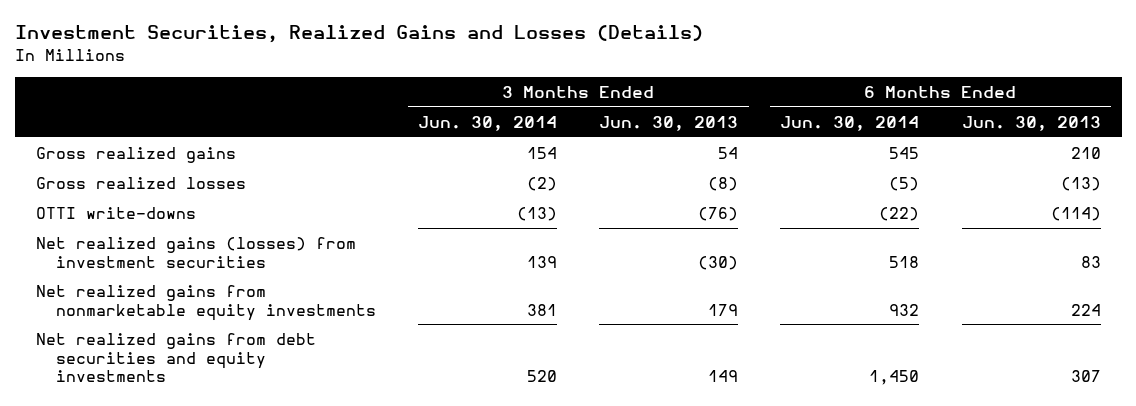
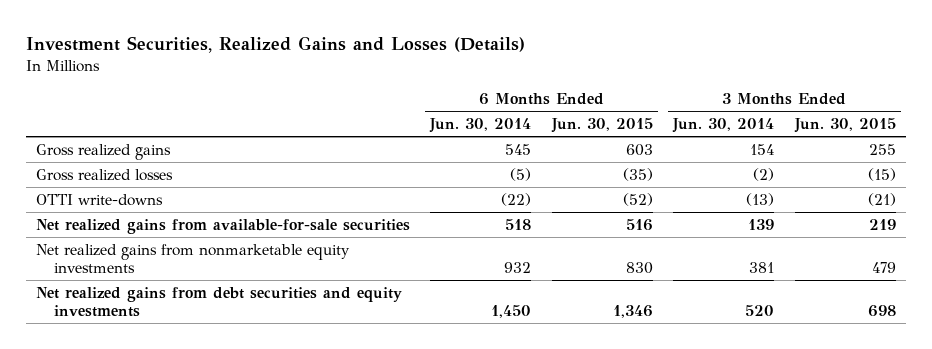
- | 3 Months Ended Jun. 30, 2014 | 3 Months Ended Jun. 30, 2013 | 6 Months Ended Jun. 30, 2014 | 6 Months Ended Jun. 30, 2013
+ | 6 Months Ended Jun. 30, 2014 | 6 Months Ended Jun. 30, 2015 | 3 Months Ended Jun. 30, 2014 | 3 Months Ended Jun. 30, 2015
- Net realized gains (losses) from investment securities | 139 | (30) | 518 | 83
+ Net realized gains from available-for-sale securities | 518 | 516 | 139 | 219

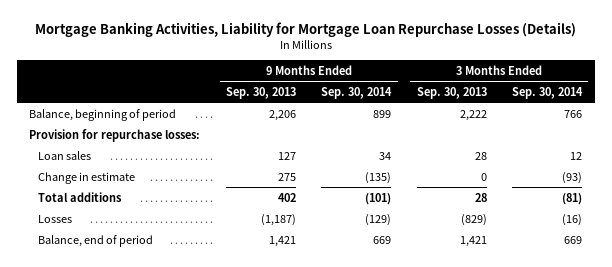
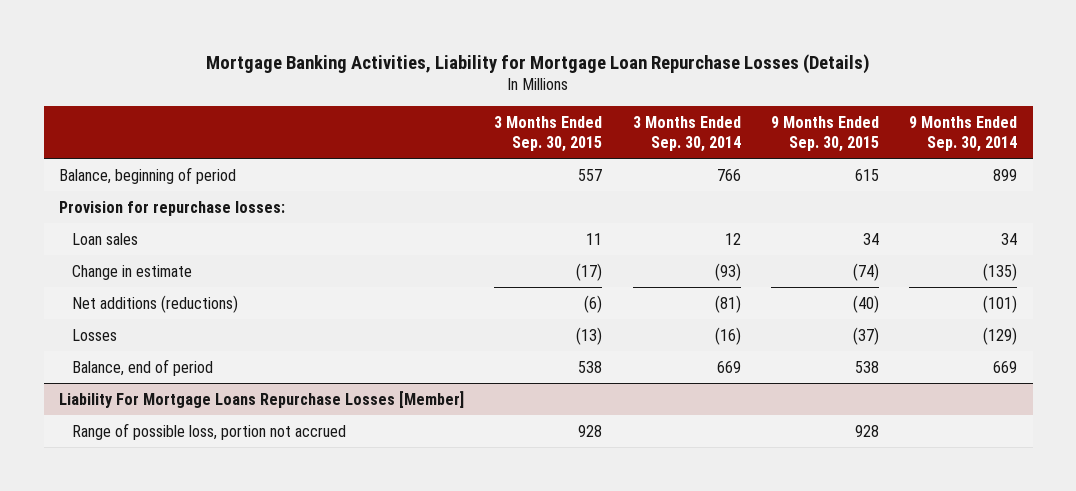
- | 9 Months Ended Sep. 30, 2013 | 9 Months Ended Sep. 30, 2014 | 3 Months Ended Sep. 30, 2013 | 3 Months Ended Sep. 30, 2014
+ | 3 Months Ended Sep. 30, 2015 | 3 Months Ended Sep. 30, 2014 | 9 Months Ended Sep. 30, 2015 | 9 Months Ended Sep. 30, 2014
- Total additions | 402 | (101) | 28 | (81)
+ Net additions (reductions) | (6) | (81) | (40) | (101)
+ Liability For Mortgage Loans Repurchase Losses [Member]
+ Range of possible loss, portion not accrued | 928 | | 928 |

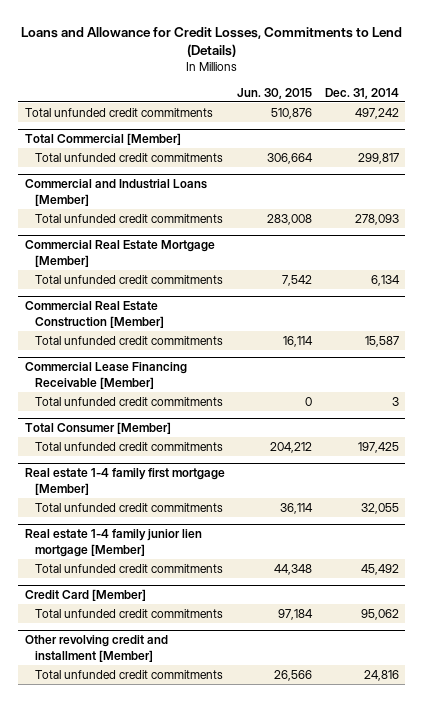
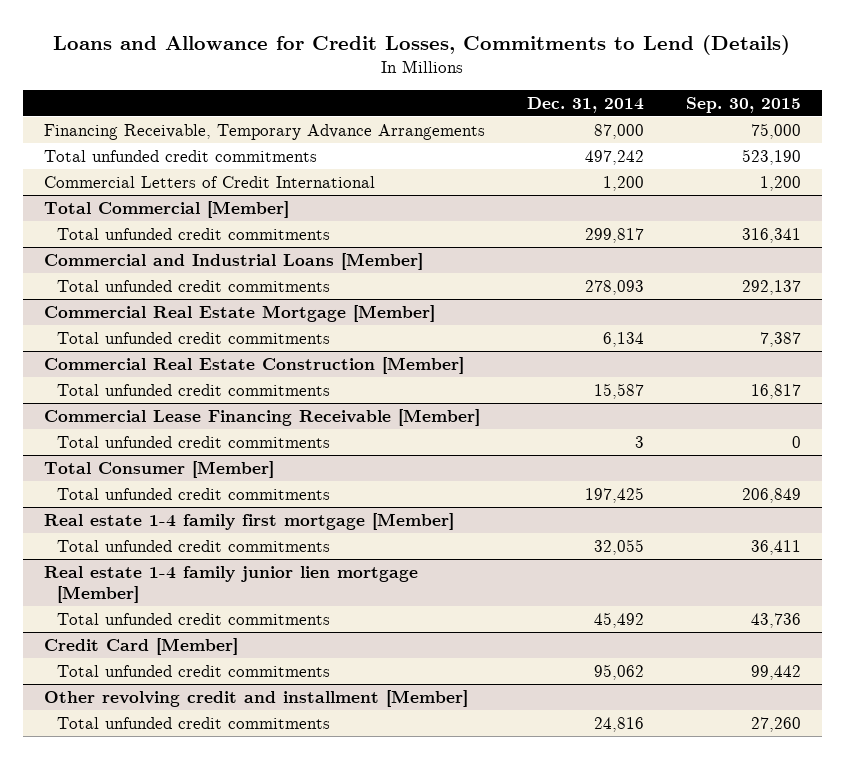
- | Jun. 30, 2015 | Dec. 31, 2014
+ | Dec. 31, 2014 | Sep. 30, 2015
+ Financing Receivable, Temporary Advance Arrangements | 87,000 | 75,000
+ Commercial Letters of Credit International | 1,200 | 1,200

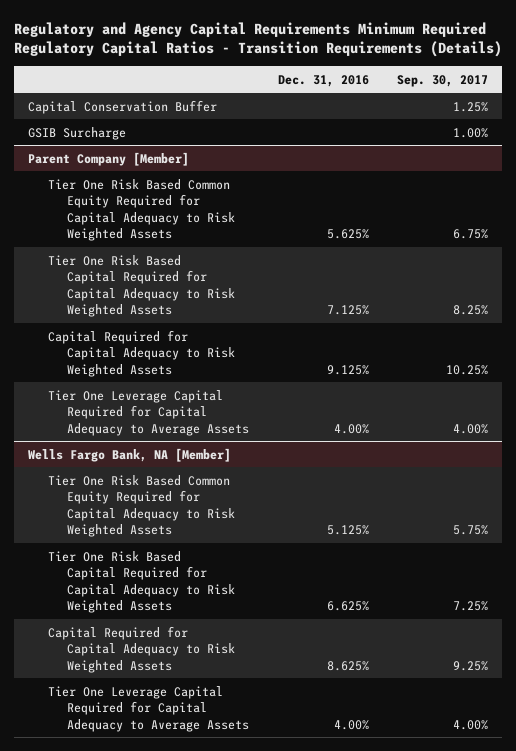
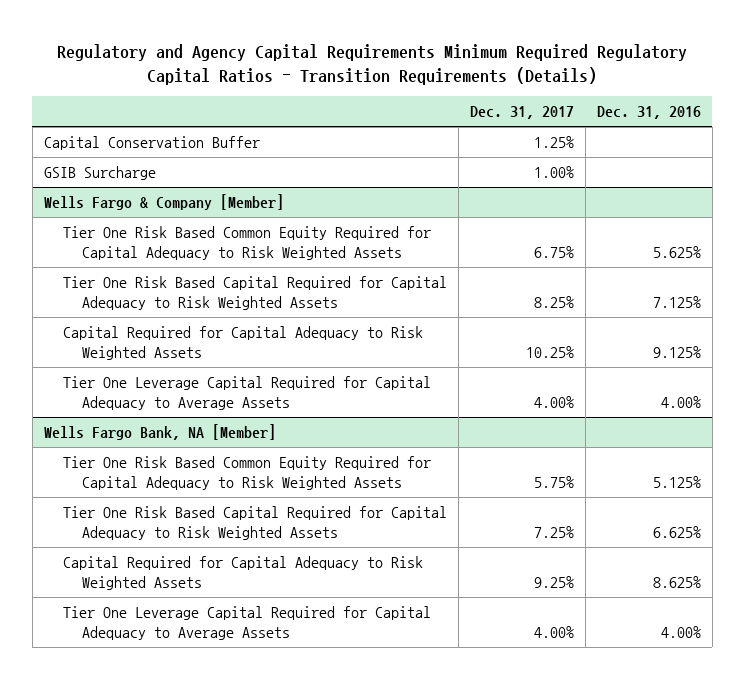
- | Dec. 31, 2016 | Sep. 30, 2017
+ | Dec. 31, 2017 | Dec. 31, 2016
- Parent Company [Member]
+ Wells Fargo & Company [Member]

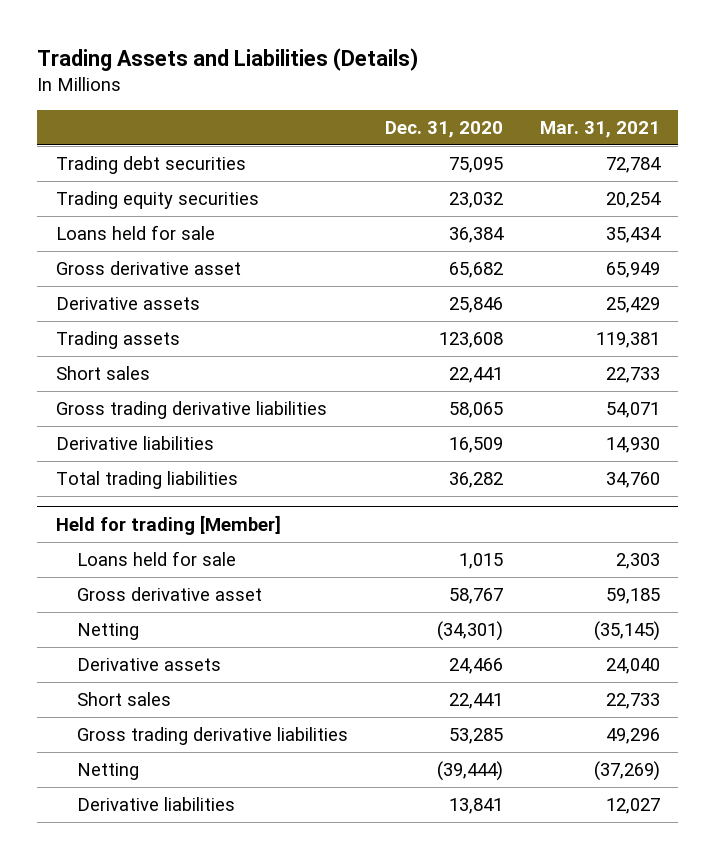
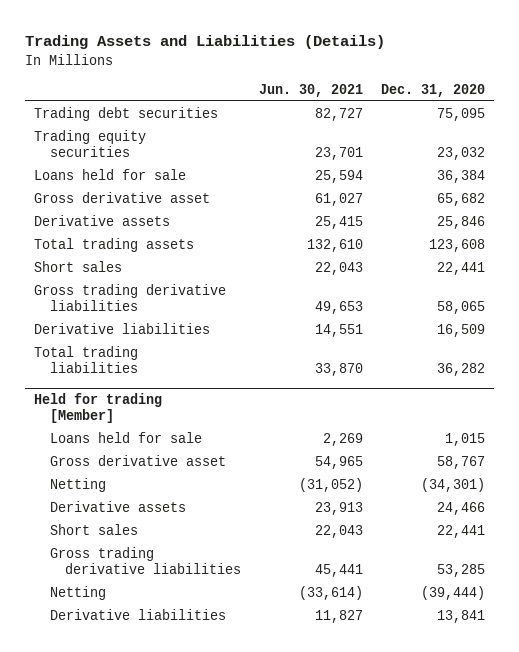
- | Dec. 31, 2020 | Mar. 31, 2021
+ | Jun. 30, 2021 | Dec. 31, 2020
- Trading assets | 123,608 | 119,381
+ Total trading assets | 132,610 | 123,608

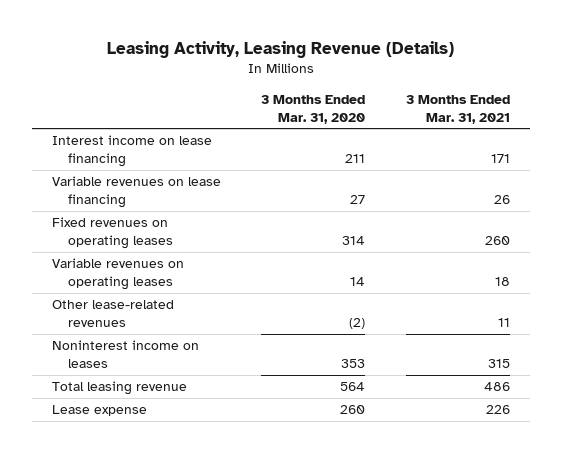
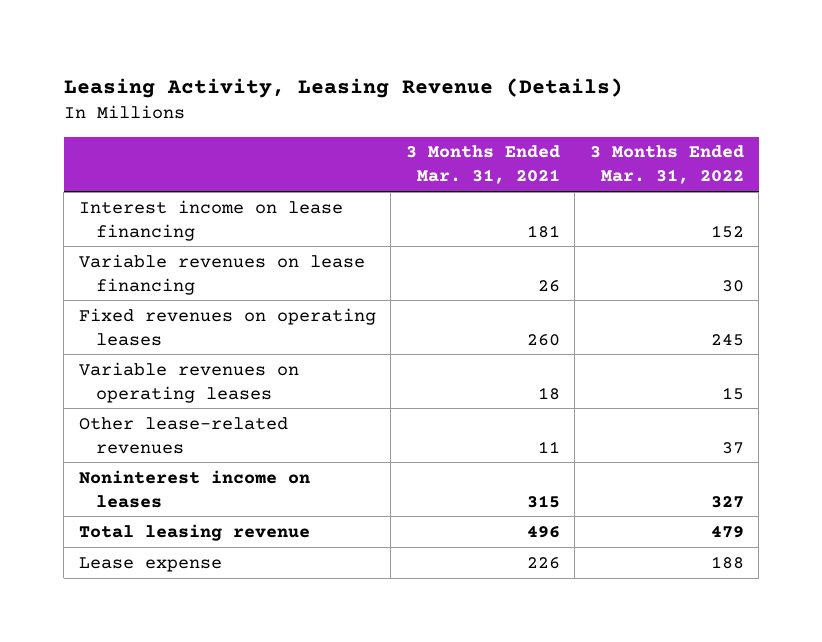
- | 3 Months Ended Mar. 31, 2020 | 3 Months Ended Mar. 31, 2021
+ | 3 Months Ended Mar. 31, 2021 | 3 Months Ended Mar. 31, 2022
- Interest income on lease financing | 211 | 171
+ Interest income on lease financing | 181 | 152
- Total leasing revenue | 564 | 486
+ Total leasing revenue | 496 | 479

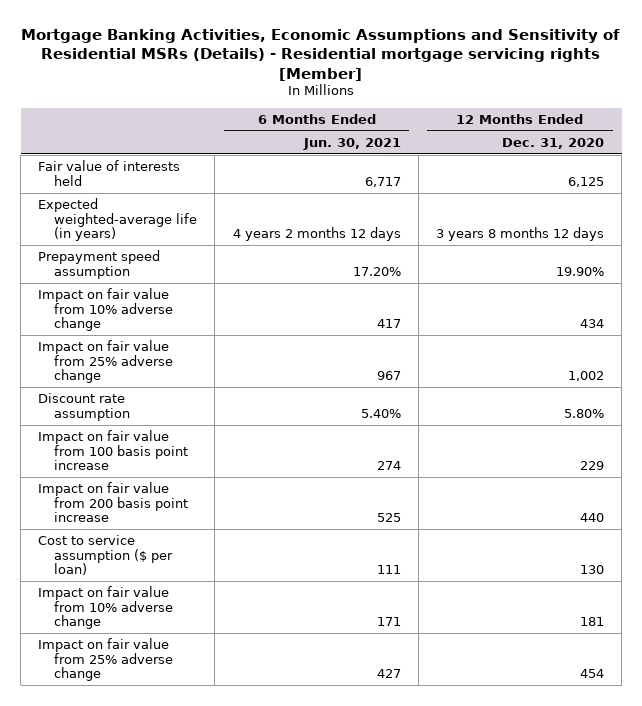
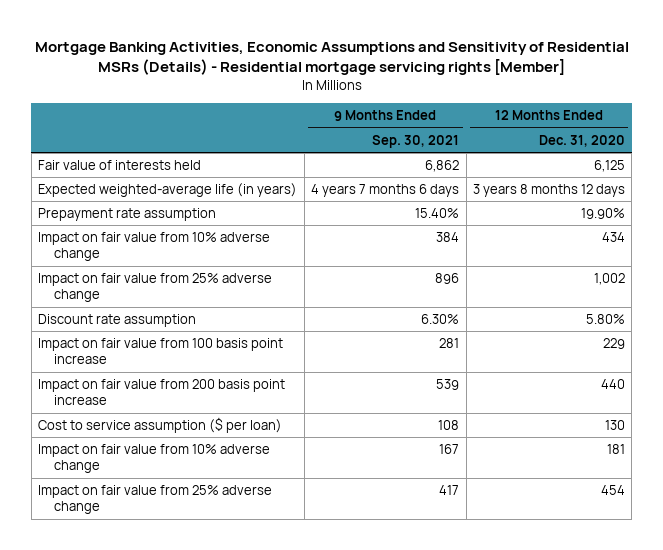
- | 6 Months Ended Jun. 30, 2021 | 12 Months Ended Dec. 31, 2020
+ | 9 Months Ended Sep. 30, 2021 | 12 Months Ended Dec. 31, 2020
- Prepayment speed assumption | 17.20% | 19.90%
+ Prepayment rate assumption | 15.40% | 19.90%

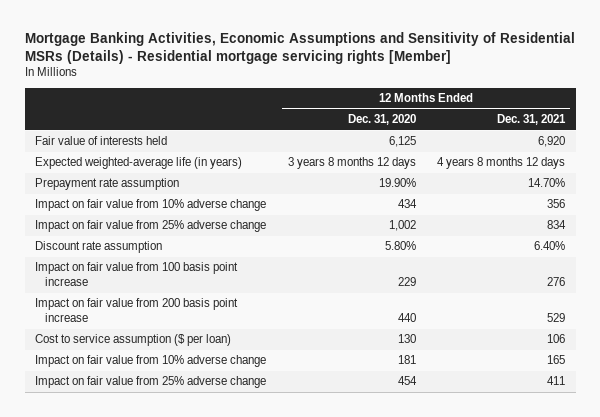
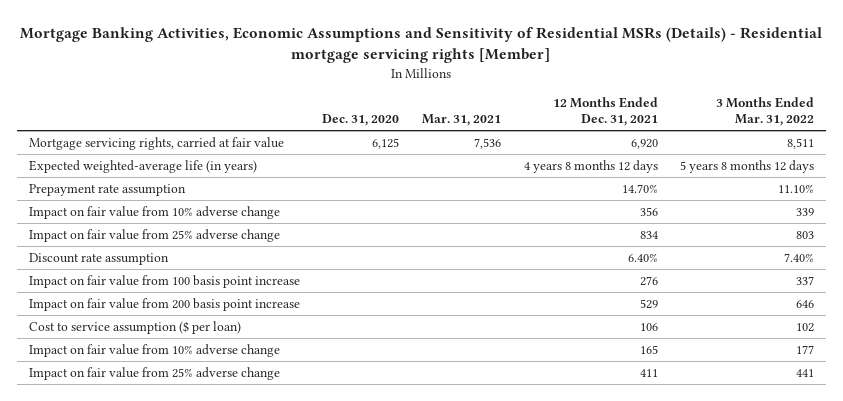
- | 12 Months Ended Dec. 31, 2020 | 12 Months Ended Dec. 31, 2021
+ | Dec. 31, 2020 | Mar. 31, 2021 | 12 Months Ended Dec. 31, 2021 | 3 Months Ended Mar. 31, 2022
- Fair value of interests held | 6,125 | 6,920
+ Mortgage servicing rights, carried at fair value | 6,125 | 7,536 | 6,920 | 8,511

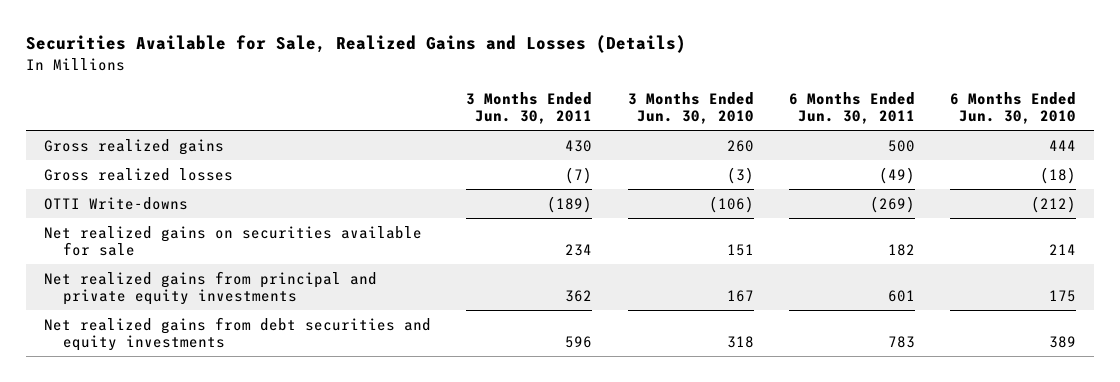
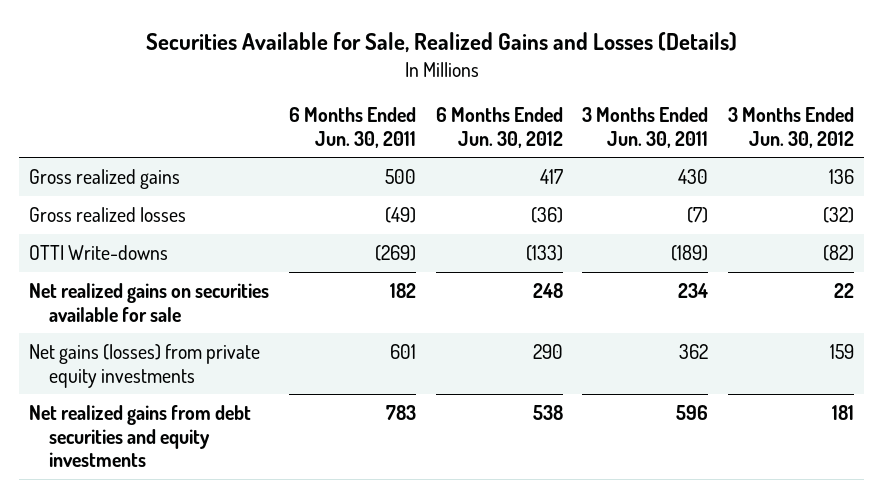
- | 3 Months Ended Jun. 30, 2011 | 3 Months Ended Jun. 30, 2010 | 6 Months Ended Jun. 30, 2011 | 6 Months Ended Jun. 30, 2010
+ | 6 Months Ended Jun. 30, 2011 | 6 Months Ended Jun. 30, 2012 | 3 Months Ended Jun. 30, 2011 | 3 Months Ended Jun. 30, 2012
- Net realized gains from principal and private equity investments | 362 | 167 | 601 | 175
+ Net gains (losses) from private equity investments | 601 | 290 | 362 | 159

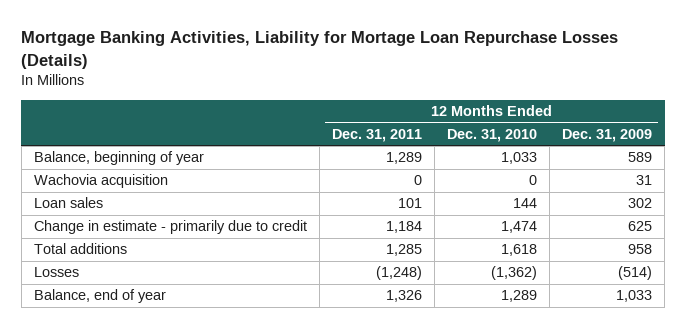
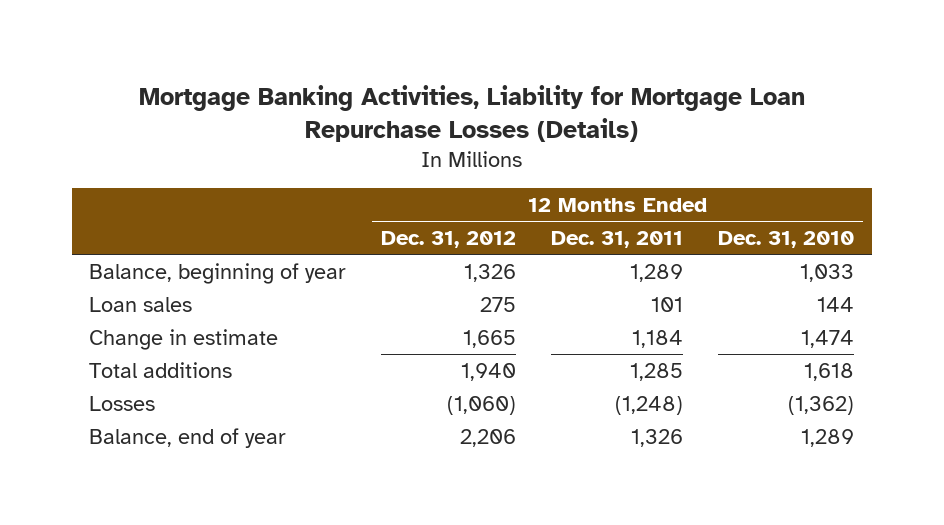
- Mortgage Banking Activities, Liability for Mortage Loan Repurchase Losses (Details)
+ Mortgage Banking Activities, Liability for Mortgage Loan Repurchase Losses (Details)
- | 12 Months Ended Dec. 31, 2011 | 12 Months Ended Dec. 31, 2010 | 12 Months Ended Dec. 31, 2009
+ | 12 Months Ended Dec. 31, 2012 | 12 Months Ended Dec. 31, 2011 | 12 Months Ended Dec. 31, 2010
- Wachovia acquisition | 0 | 0 | 31
- Change in estimate - primarily due to credit | 1,184 | 1,474 | 625
+ Change in estimate | 1,665 | 1,184 | 1,474

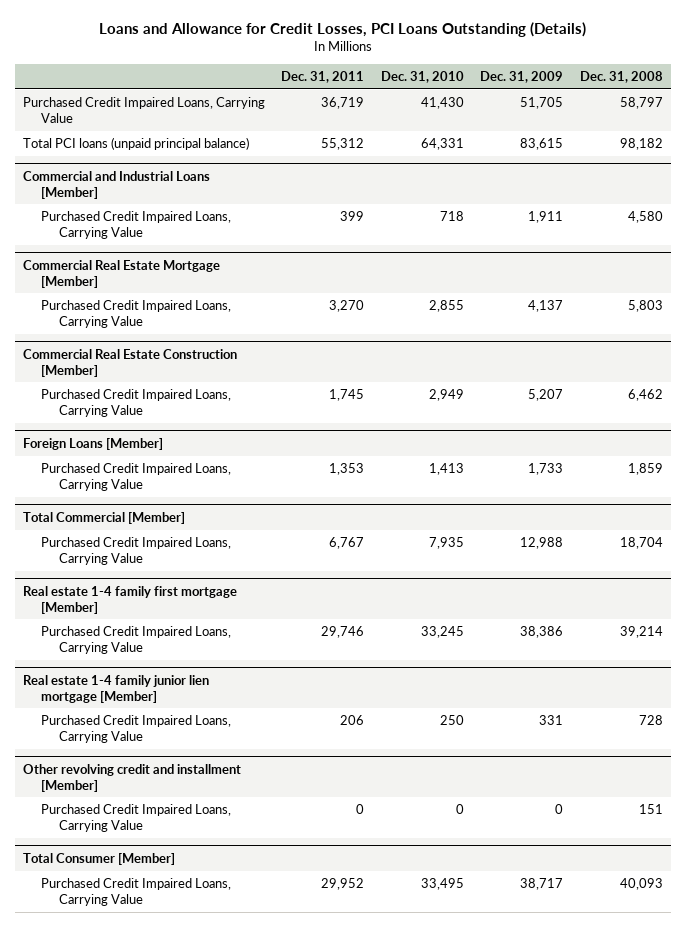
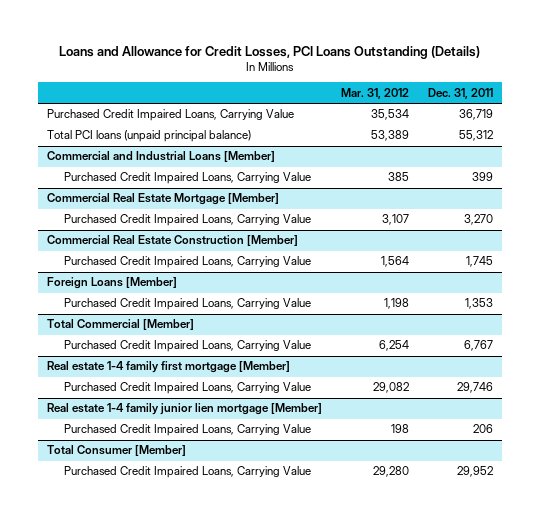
- | Dec. 31, 2011 | Dec. 31, 2010 | Dec. 31, 2009 | Dec. 31, 2008
+ | Mar. 31, 2012 | Dec. 31, 2011
- Other revolving credit and installment [Member]
- Purchased Credit Impaired Loans, Carrying Value | 0 | 0 | 0 | 151

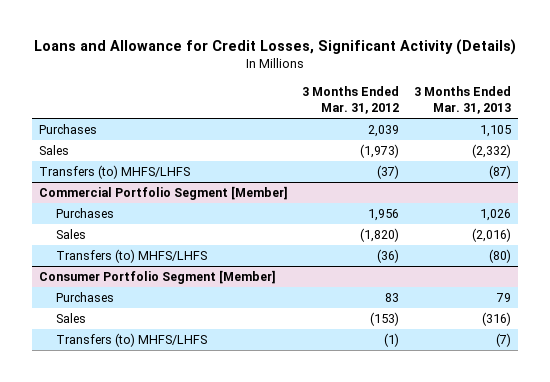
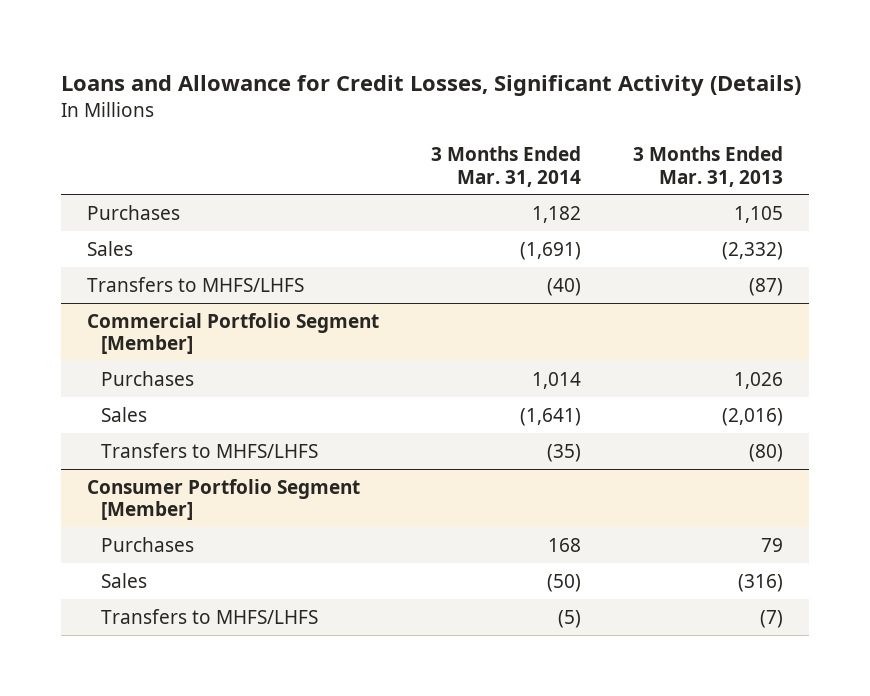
- | 3 Months Ended Mar. 31, 2012 | 3 Months Ended Mar. 31, 2013
+ | 3 Months Ended Mar. 31, 2014 | 3 Months Ended Mar. 31, 2013
- Transfers (to) MHFS/LHFS | (37) | (87)
+ Transfers to MHFS/LHFS | (40) | (87)
@ Commercial Portfolio Segment [Member]
- Transfers (to) MHFS/LHFS | (36) | (80)
+ Transfers to MHFS/LHFS | (35) | (80)
@ Consumer Portfolio Segment [Member]
- Transfers (to) MHFS/LHFS | (1) | (7)
+ Transfers to MHFS/LHFS | (5) | (7)

